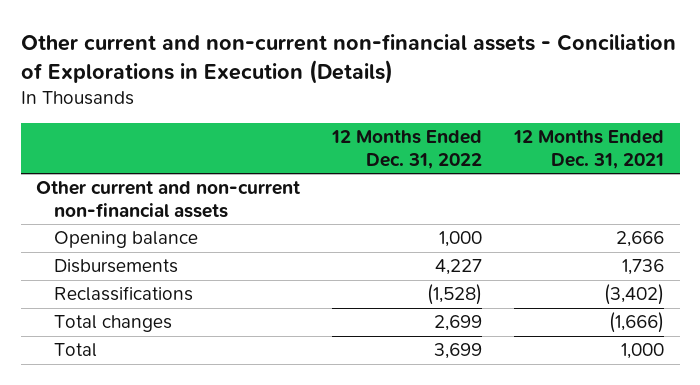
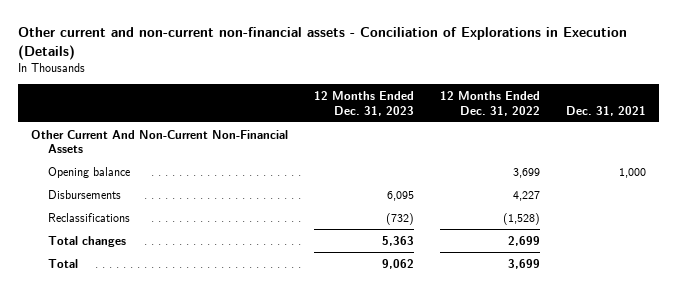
- | 12 Months Ended Dec. 31, 2022 | 12 Months Ended Dec. 31, 2021
+ | 12 Months Ended Dec. 31, 2023 | 12 Months Ended Dec. 31, 2022 | Dec. 31, 2021
- Other current and non-current non-financial assets
- Opening balance | 1,000 | 2,666
+ Other Current And Non-Current Non-Financial Assets
+ Opening balance | | 3,699 | 1,000

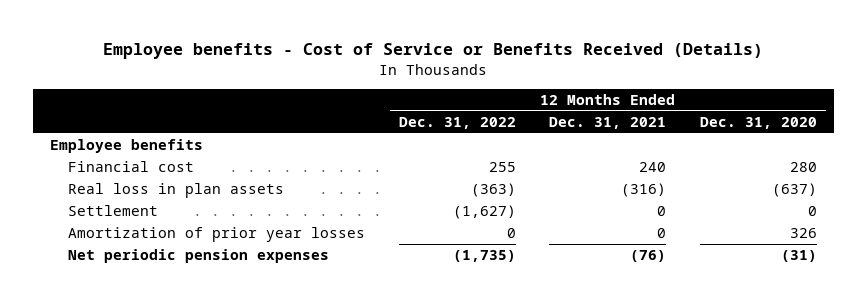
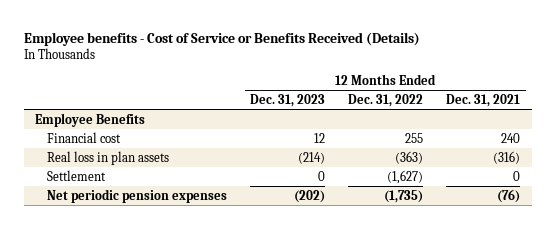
- | 12 Months Ended Dec. 31, 2022 | 12 Months Ended Dec. 31, 2021 | 12 Months Ended Dec. 31, 2020
+ | 12 Months Ended Dec. 31, 2023 | 12 Months Ended Dec. 31, 2022 | 12 Months Ended Dec. 31, 2021
- Employee benefits
+ Employee Benefits
- Amortization of prior year losses | 0 | 0 | 326

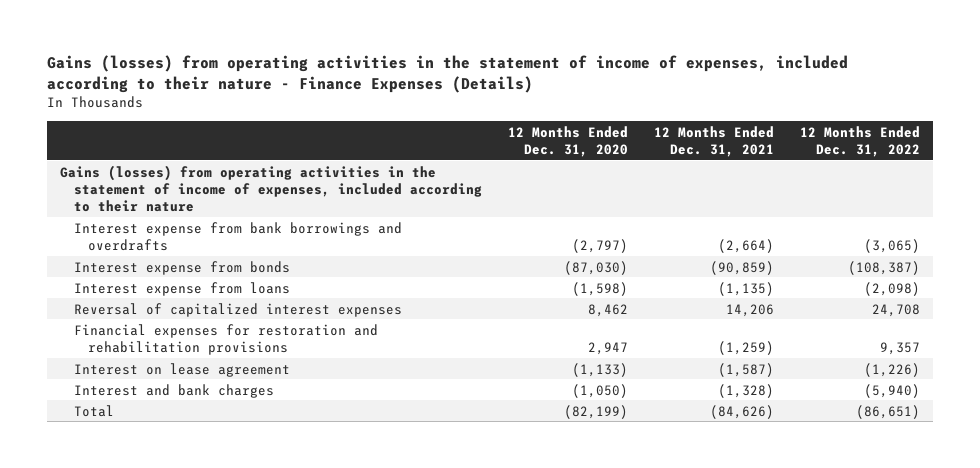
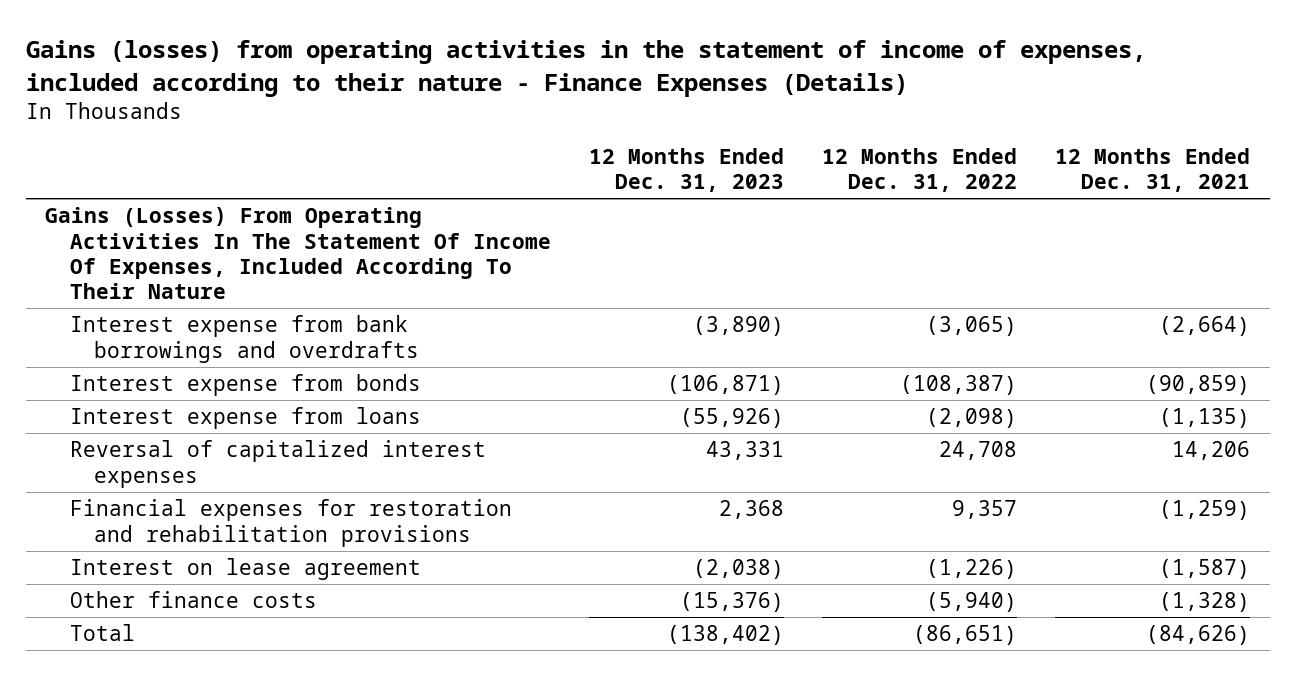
- | 12 Months Ended Dec. 31, 2020 | 12 Months Ended Dec. 31, 2021 | 12 Months Ended Dec. 31, 2022
+ | 12 Months Ended Dec. 31, 2023 | 12 Months Ended Dec. 31, 2022 | 12 Months Ended Dec. 31, 2021
- Gains (losses) from operating activities in the statement of income of expenses, included according to their nature
+ Gains (Losses) From Operating Activities In The Statement Of Income Of Expenses, Included According To Their Nature
- Interest and bank charges | (1,050) | (1,328) | (5,940)
+ Other finance costs | (15,376) | (5,940) | (1,328)

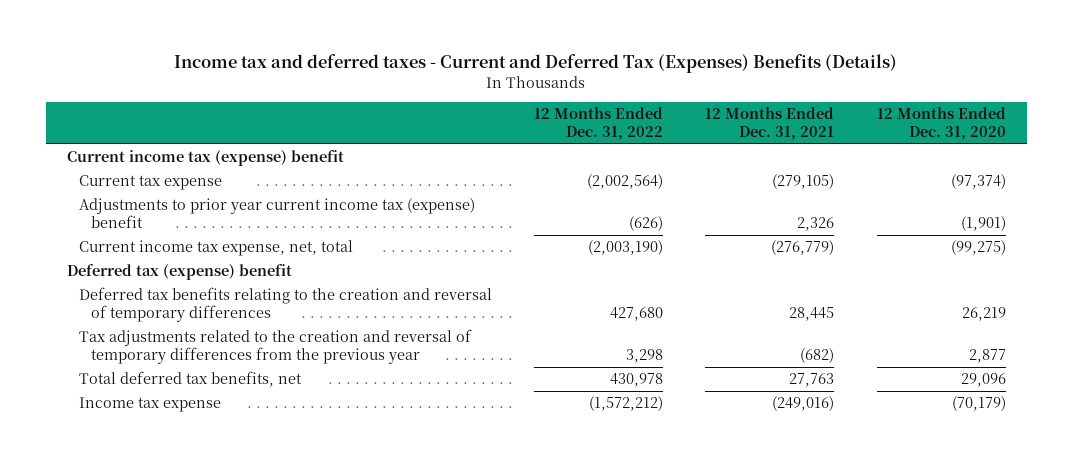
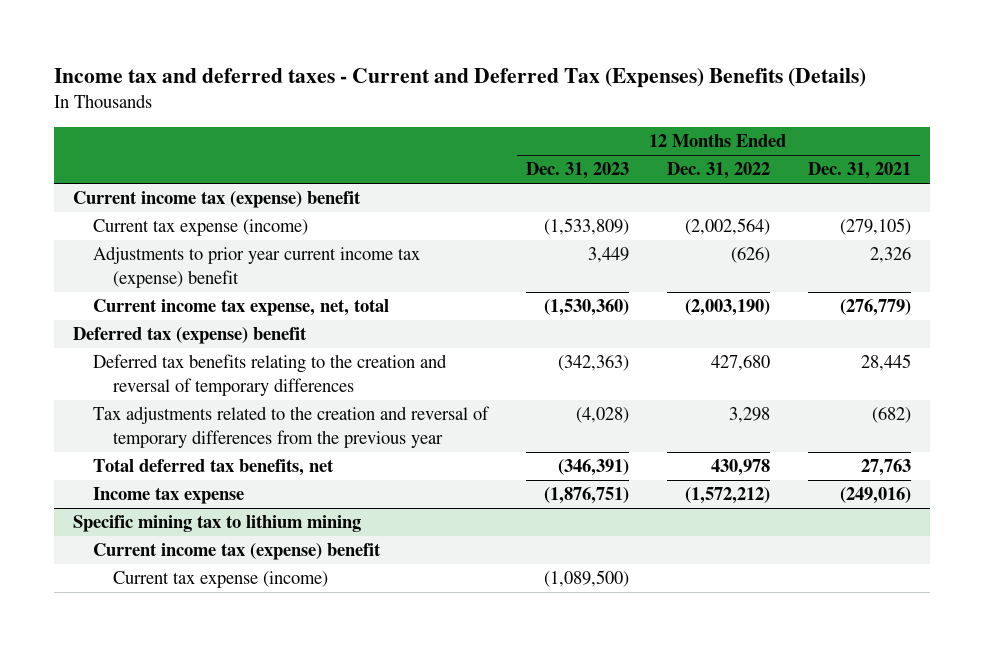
- | 12 Months Ended Dec. 31, 2022 | 12 Months Ended Dec. 31, 2021 | 12 Months Ended Dec. 31, 2020
+ | 12 Months Ended Dec. 31, 2023 | 12 Months Ended Dec. 31, 2022 | 12 Months Ended Dec. 31, 2021
- Current tax expense | (2,002,564) | (279,105) | (97,374)
+ Current tax expense (income) | (1,533,809) | (2,002,564) | (279,105)
+ Specific mining tax to lithium mining
+ Current income tax (expense) benefit
+ Current tax expense (income) | (1,089,500) | |

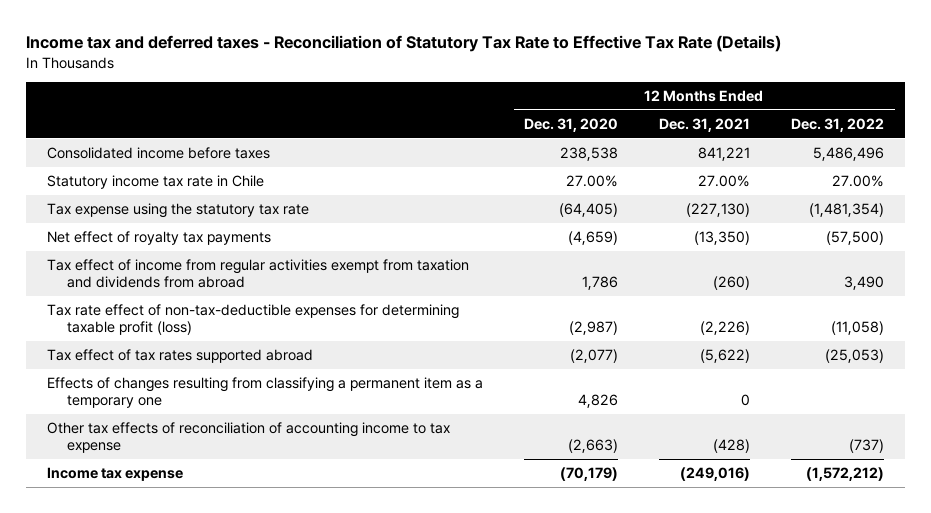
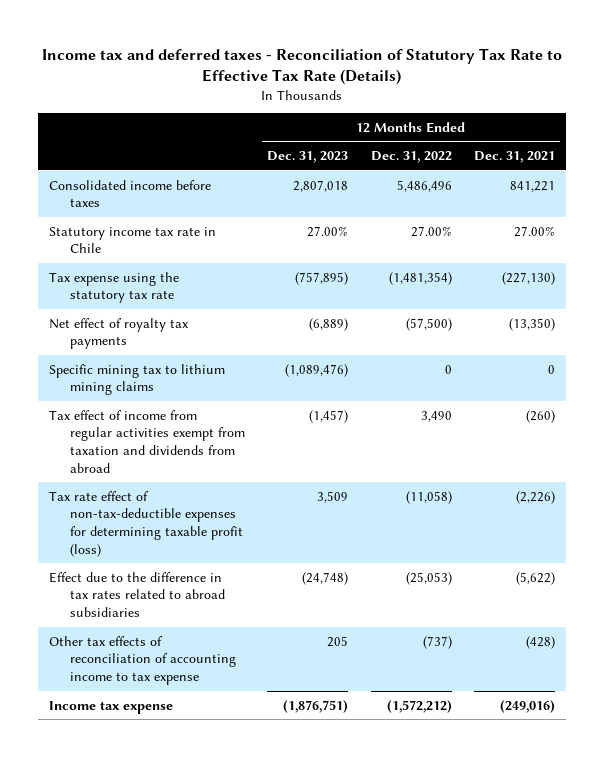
- | 12 Months Ended Dec. 31, 2020 | 12 Months Ended Dec. 31, 2021 | 12 Months Ended Dec. 31, 2022
+ | 12 Months Ended Dec. 31, 2023 | 12 Months Ended Dec. 31, 2022 | 12 Months Ended Dec. 31, 2021
+ Specific mining tax to lithium mining claims | (1,089,476) | 0 | 0
- Tax effect of tax rates supported abroad | (2,077) | (5,622) | (25,053)
- Effects of changes resulting from classifying a permanent item as a temporary one | 4,826 | 0 |
+ Effect due to the difference in tax rates related to abroad subsidiaries | (24,748) | (25,053) | (5,622)

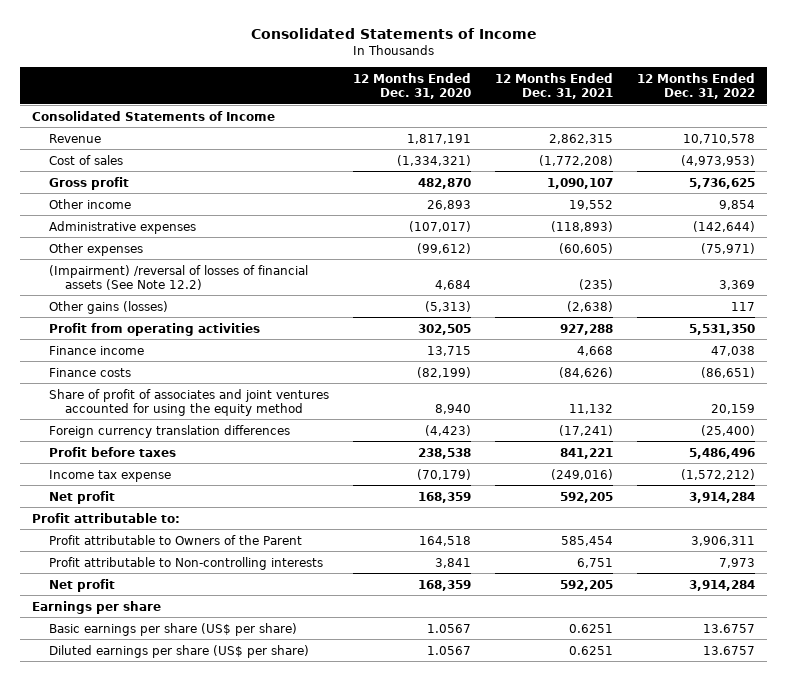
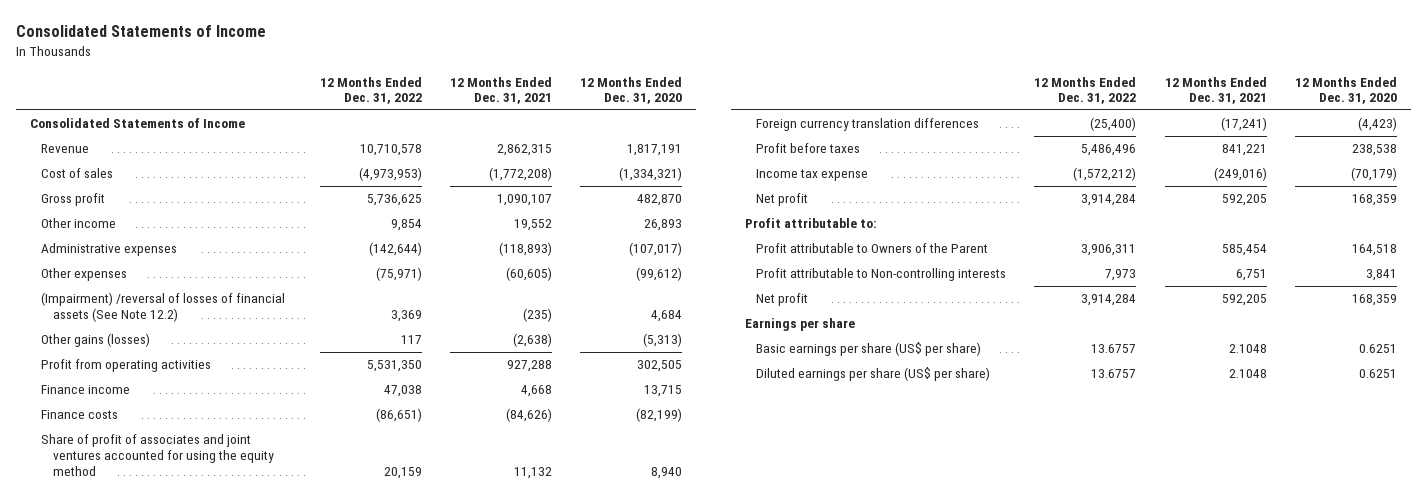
- | 12 Months Ended Dec. 31, 2020 | 12 Months Ended Dec. 31, 2021 | 12 Months Ended Dec. 31, 2022
+ | 12 Months Ended Dec. 31, 2022 | 12 Months Ended Dec. 31, 2021 | 12 Months Ended Dec. 31, 2020
- Basic earnings per share (US$ per share) | 1.0567 | 0.6251 | 13.6757
- Diluted earnings per share (US$ per share) | 1.0567 | 0.6251 | 13.6757
+ Basic earnings per share (US$ per share) | 13.6757 | 2.1048 | 0.6251
+ Diluted earnings per share (US$ per share) | 13.6757 | 2.1048 | 0.6251

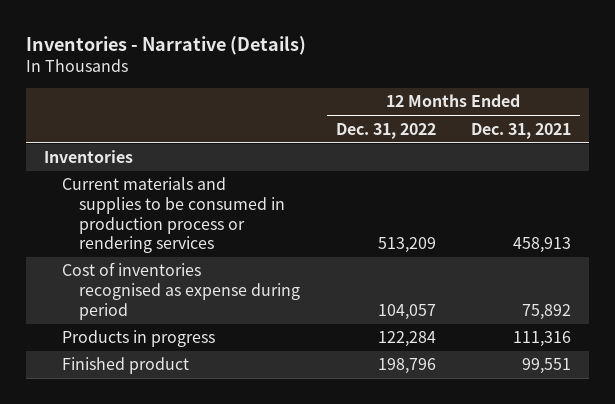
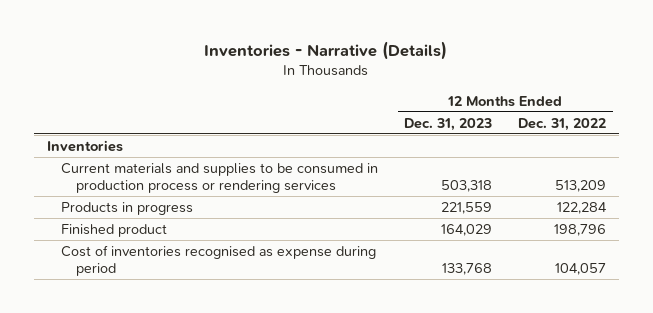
- | 12 Months Ended Dec. 31, 2022 | 12 Months Ended Dec. 31, 2021
+ | 12 Months Ended Dec. 31, 2023 | 12 Months Ended Dec. 31, 2022
moved down: Cost of inventories recognised as expense during period | 133,768 | 104,057

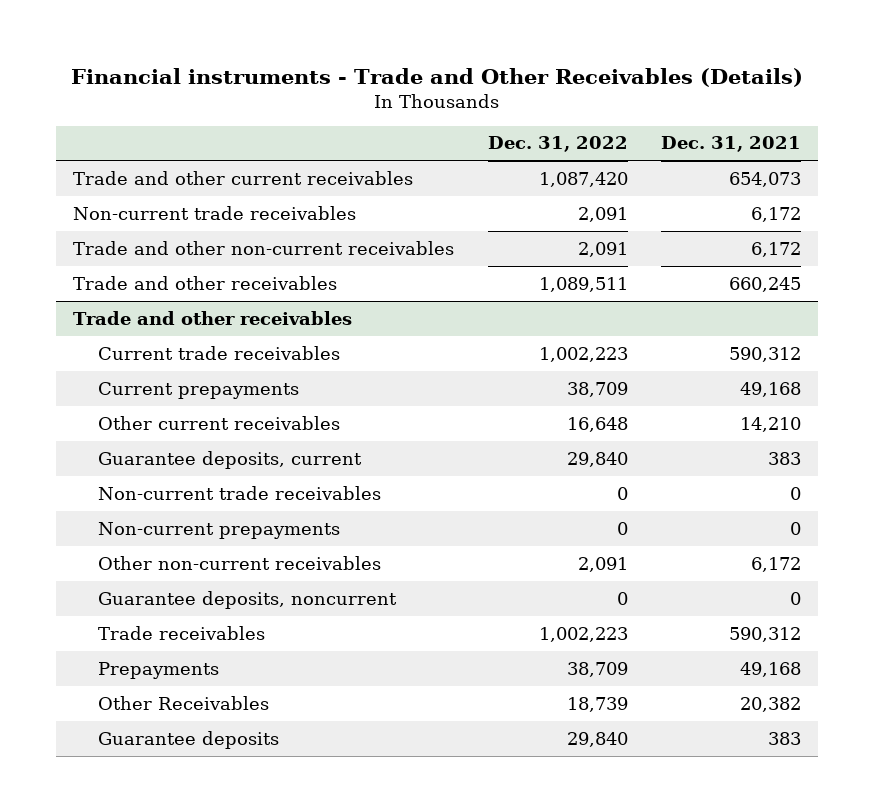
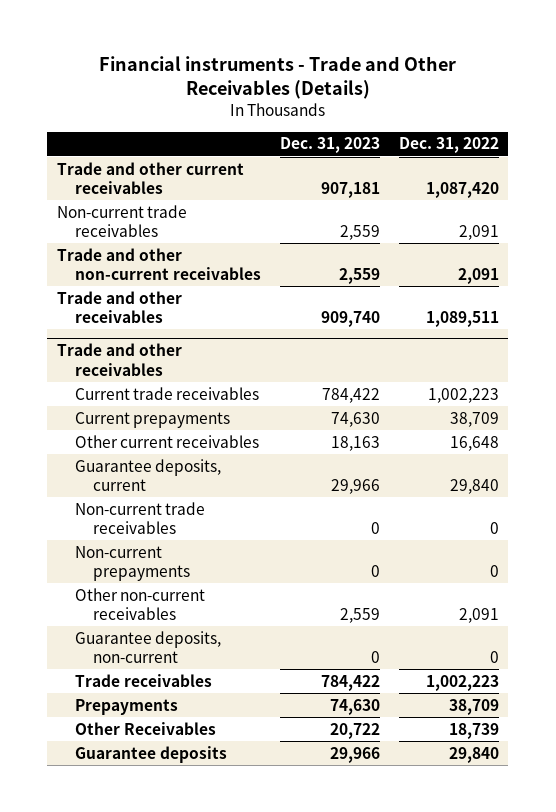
- | Dec. 31, 2022 | Dec. 31, 2021
+ | Dec. 31, 2023 | Dec. 31, 2022
@ Trade and other receivables
- Guarantee deposits, noncurrent | 0 | 0
+ Guarantee deposits, non-current | 0 | 0

